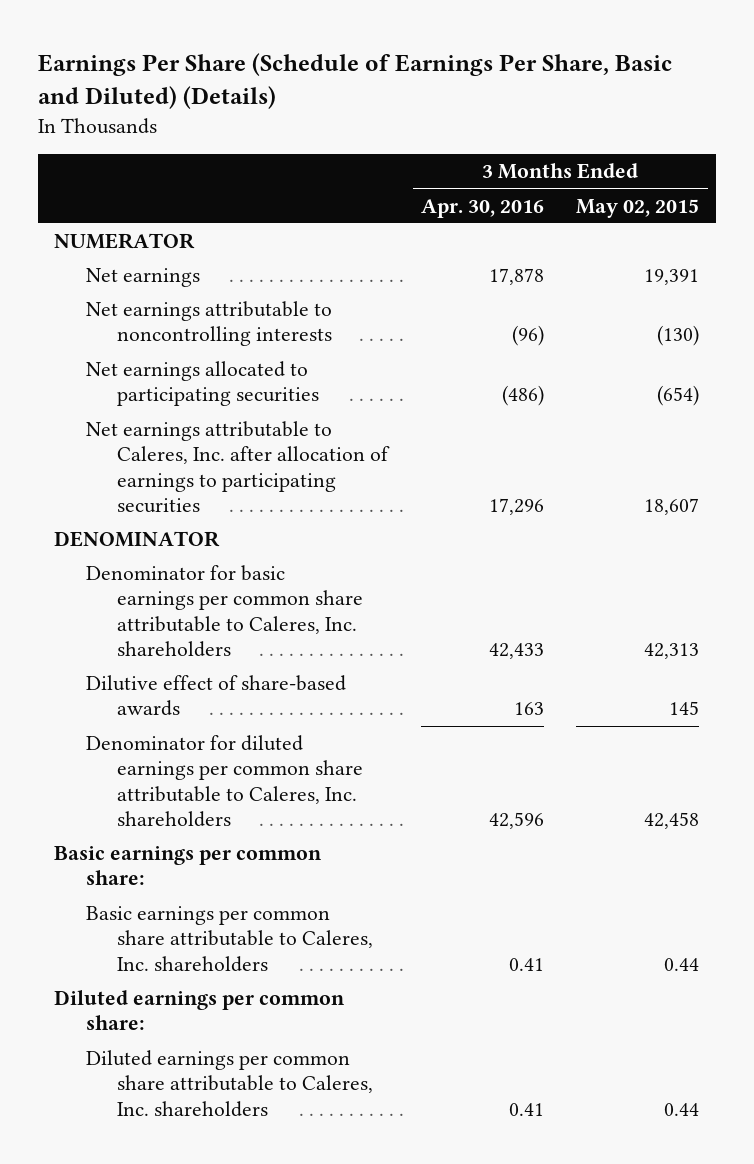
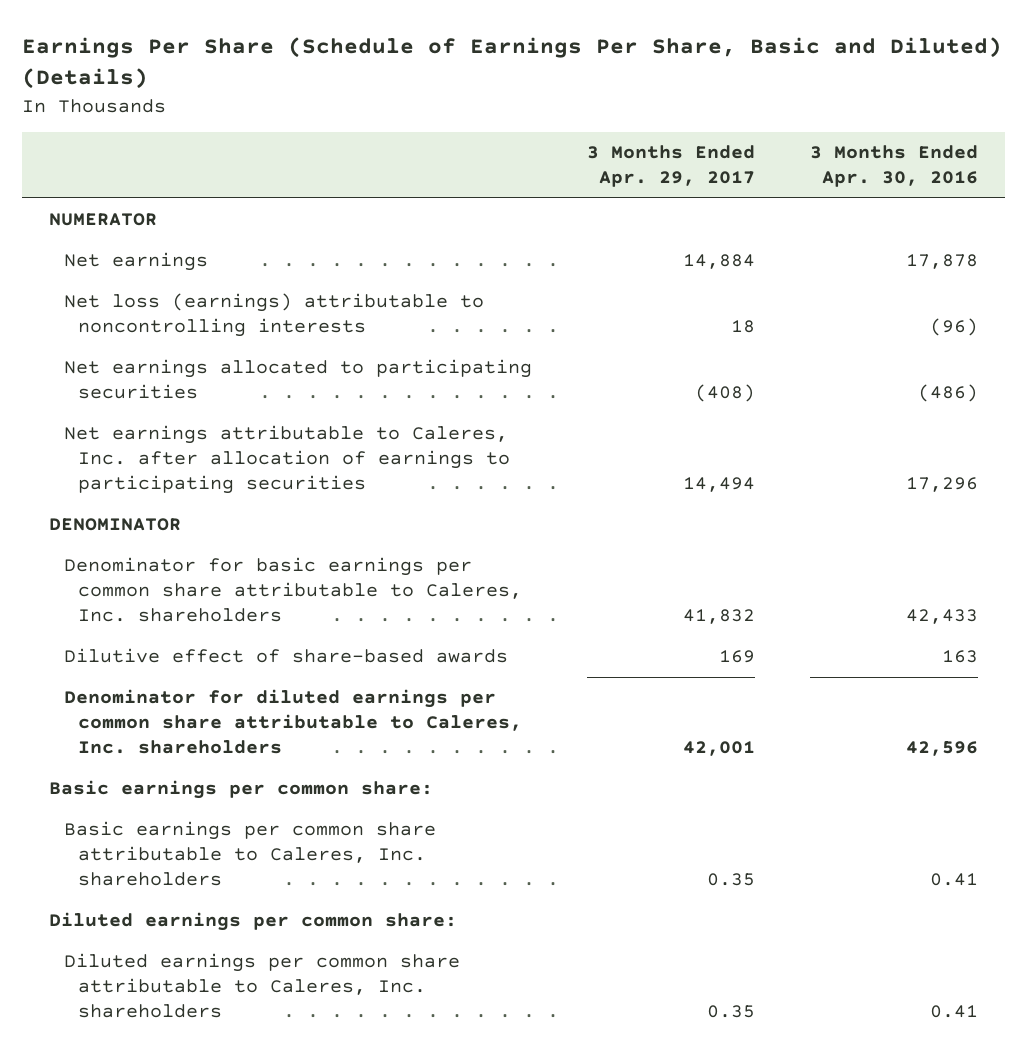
- | 3 Months Ended Apr. 30, 2016 | 3 Months Ended May 02, 2015
+ | 3 Months Ended Apr. 29, 2017 | 3 Months Ended Apr. 30, 2016
- Net earnings attributable to noncontrolling interests | (96) | (130)
+ Net loss (earnings) attributable to noncontrolling interests | 18 | (96)

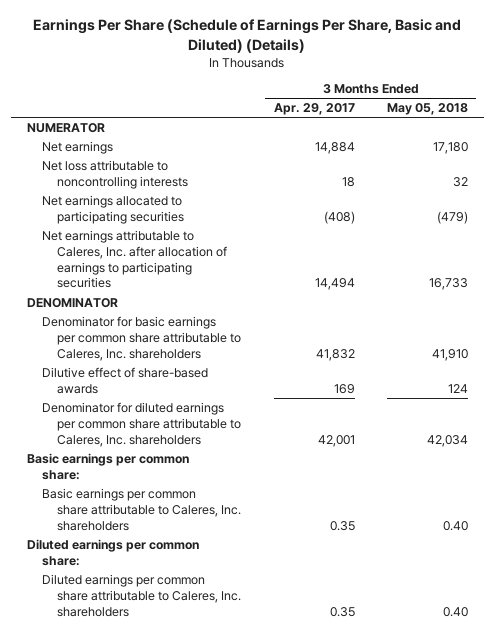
- | 3 Months Ended Apr. 29, 2017 | 3 Months Ended Apr. 30, 2016
+ | 3 Months Ended Apr. 29, 2017 | 3 Months Ended May 05, 2018
- Net loss (earnings) attributable to noncontrolling interests | 18 | (96)
+ Net loss attributable to noncontrolling interests | 18 | 32

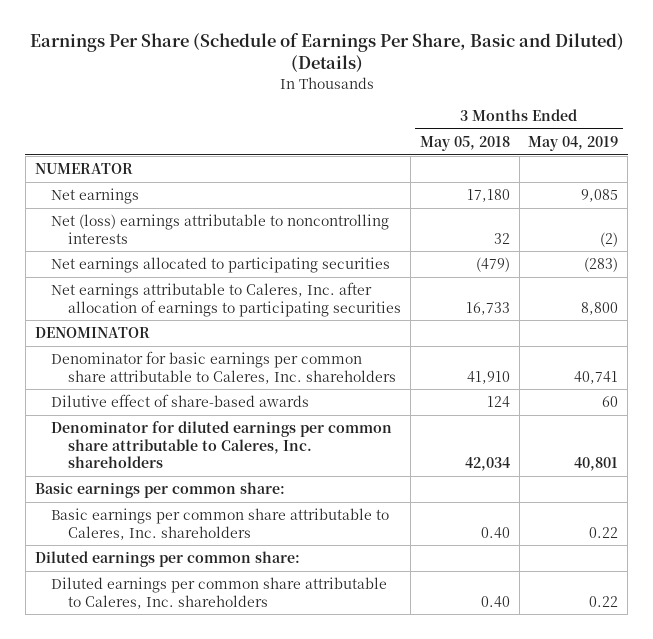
- | 3 Months Ended Apr. 29, 2017 | 3 Months Ended May 05, 2018
+ | 3 Months Ended May 05, 2018 | 3 Months Ended May 04, 2019
- Net loss attributable to noncontrolling interests | 18 | 32
+ Net (loss) earnings attributable to noncontrolling interests | 32 | (2)

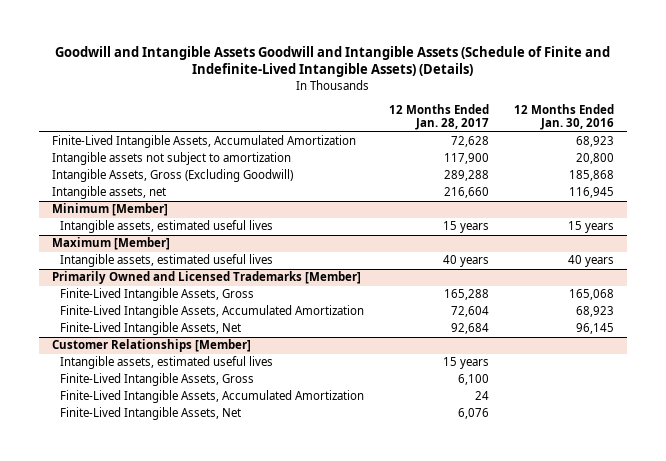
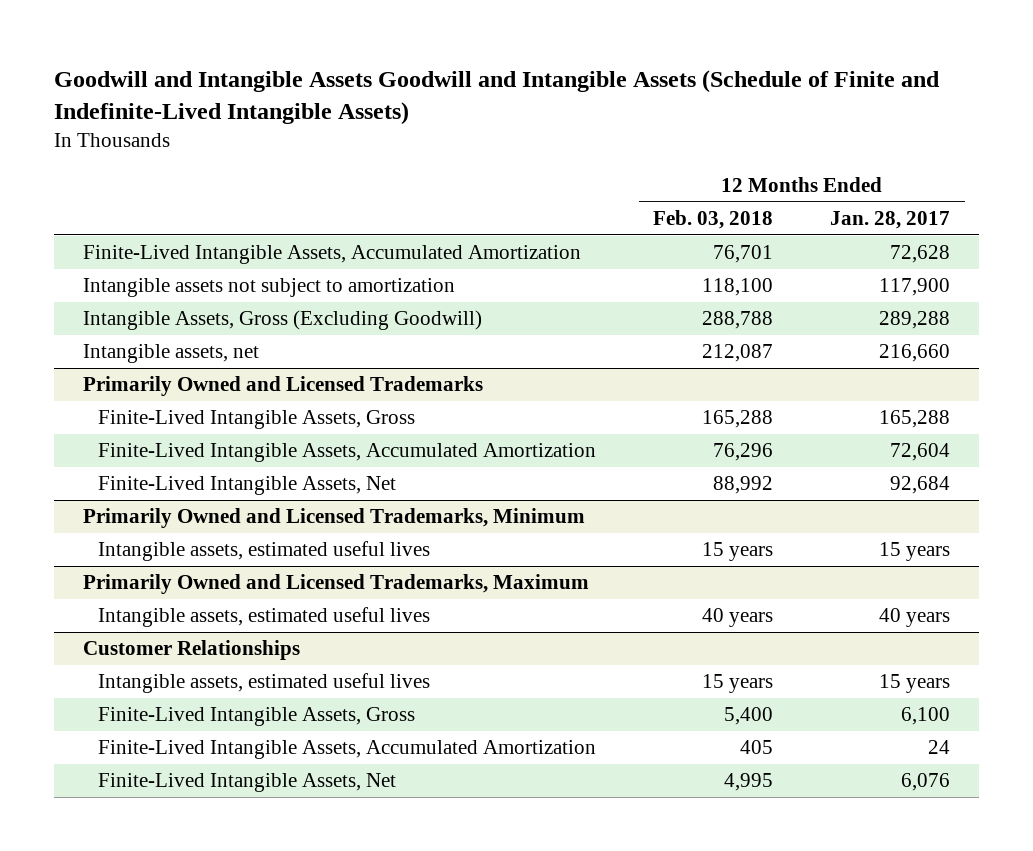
- Goodwill and Intangible Assets Goodwill and Intangible Assets (Schedule of Finite and Indefinite-Lived Intangible Assets) (Details)
+ Goodwill and Intangible Assets Goodwill and Intangible Assets (Schedule of Finite and Indefinite-Lived Intangible Assets)
- | 12 Months Ended Jan. 28, 2017 | 12 Months Ended Jan. 30, 2016
+ | 12 Months Ended Feb. 03, 2018 | 12 Months Ended Jan. 28, 2017
- Minimum [Member]
- Intangible assets, estimated useful lives | 15 years | 15 years
- Maximum [Member]
- Intangible assets, estimated useful lives | 40 years | 40 years
- Primarily Owned and Licensed Trademarks [Member]
+ Primarily Owned and Licensed Trademarks
- Customer Relationships [Member]
+ Primarily Owned and Licensed Trademarks, Minimum
+ Primarily Owned and Licensed Trademarks, Maximum
+ Intangible assets, estimated useful lives | 40 years | 40 years
+ Customer Relationships
+ Intangible assets, estimated useful lives | 15 years | 15 years

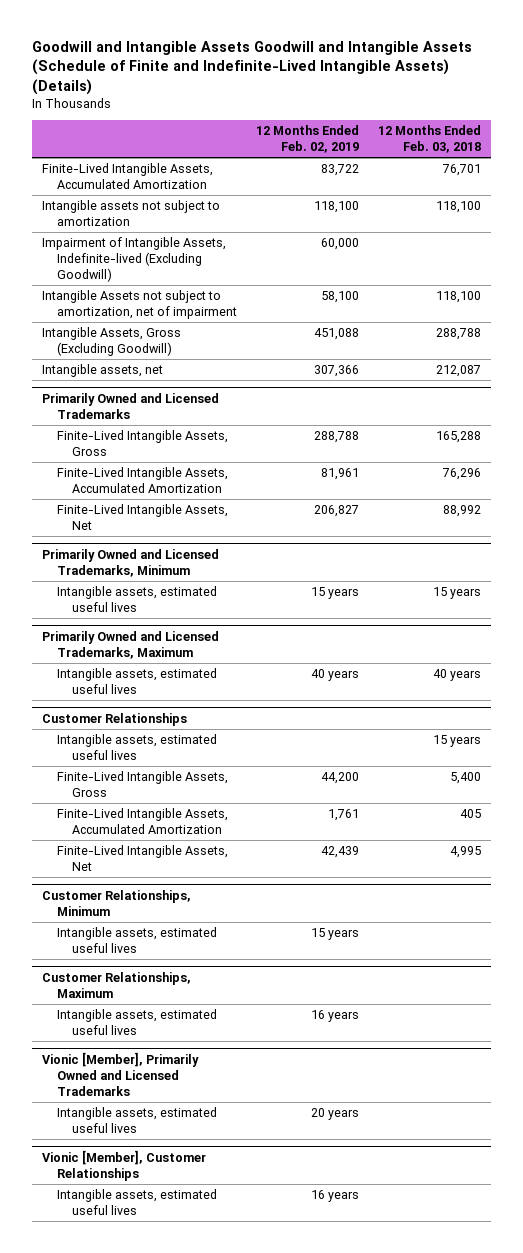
- Goodwill and Intangible Assets Goodwill and Intangible Assets (Schedule of Finite and Indefinite-Lived Intangible Assets)
+ Goodwill and Intangible Assets Goodwill and Intangible Assets (Schedule of Finite and Indefinite-Lived Intangible Assets) (Details)
- | 12 Months Ended Feb. 03, 2018 | 12 Months Ended Jan. 28, 2017
+ | 12 Months Ended Feb. 02, 2019 | 12 Months Ended Feb. 03, 2018
+ Impairment of Intangible Assets, Indefinite-lived (Excluding Goodwill) | 60,000 |
+ Intangible Assets not subject to amortization, net of impairment | 58,100 | 118,100
+ Customer Relationships, Minimum
+ Intangible assets, estimated useful lives | 15 years |
+ Customer Relationships, Maximum
+ Intangible assets, estimated useful lives | 16 years |
+ Vionic [Member], Primarily Owned and Licensed Trademarks
+ Intangible assets, estimated useful lives | 20 years |
+ Vionic [Member], Customer Relationships
+ Intangible assets, estimated useful lives | 16 years |

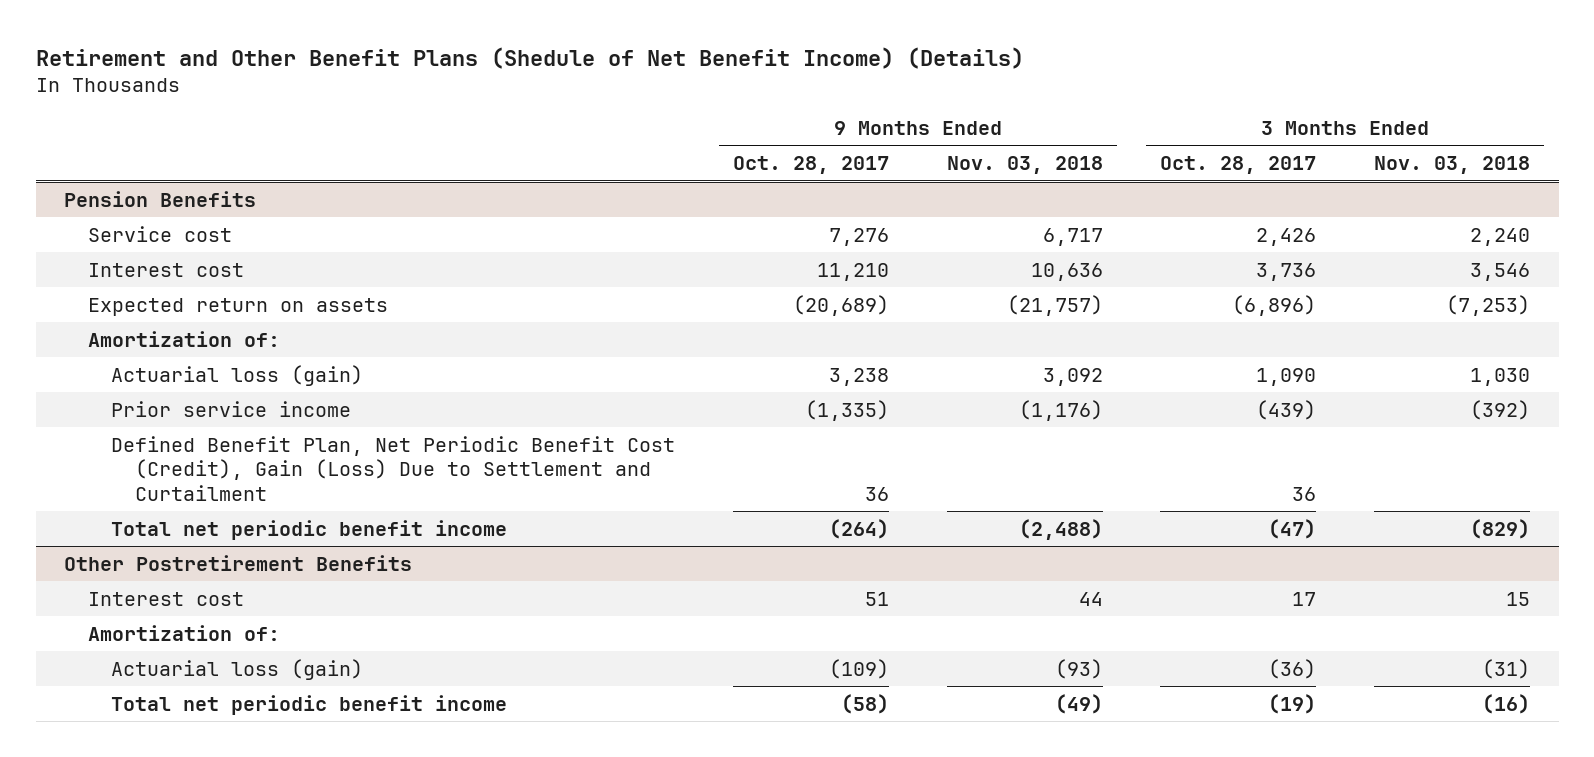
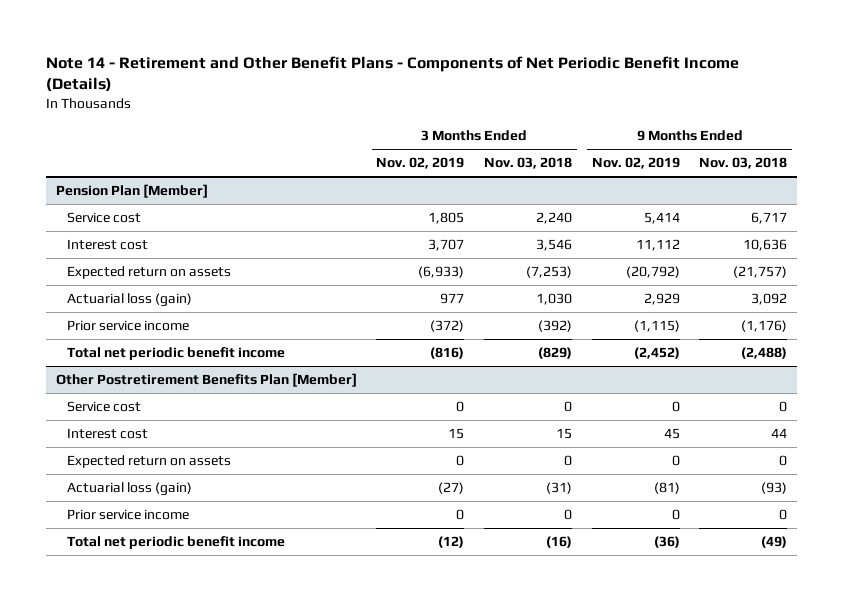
- Retirement and Other Benefit Plans (Shedule of Net Benefit Income) (Details)
+ Note 14 - Retirement and Other Benefit Plans - Components of Net Periodic Benefit Income (Details)
- | 9 Months Ended Oct. 28, 2017 | 9 Months Ended Nov. 03, 2018 | 3 Months Ended Oct. 28, 2017 | 3 Months Ended Nov. 03, 2018
+ | 3 Months Ended Nov. 02, 2019 | 3 Months Ended Nov. 03, 2018 | 9 Months Ended Nov. 02, 2019 | 9 Months Ended Nov. 03, 2018
- Pension Benefits
+ Pension Plan [Member]
- Amortization of:
- Defined Benefit Plan, Net Periodic Benefit Cost (Credit), Gain (Loss) Due to Settlement and Curtailment | 36 | | 36 |
- Other Postretirement Benefits
+ Other Postretirement Benefits Plan [Member]
+ Service cost | 0 | 0 | 0 | 0
- Amortization of:
+ Expected return on assets | 0 | 0 | 0 | 0
+ Prior service income | 0 | 0 | 0 | 0

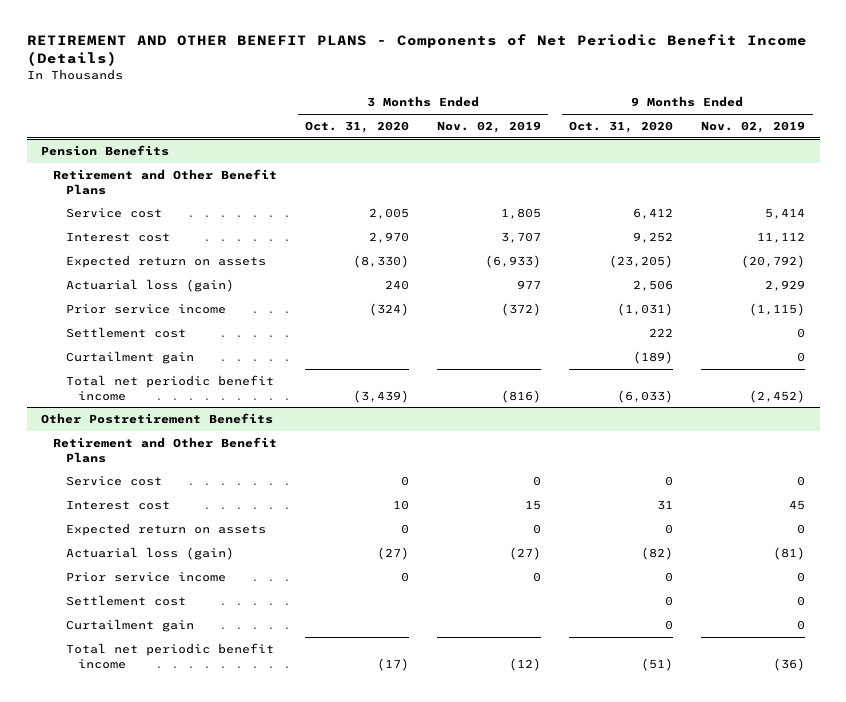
- Note 14 - Retirement and Other Benefit Plans - Components of Net Periodic Benefit Income (Details)
+ RETIREMENT AND OTHER BENEFIT PLANS - Components of Net Periodic Benefit Income (Details)
- | 3 Months Ended Nov. 02, 2019 | 3 Months Ended Nov. 03, 2018 | 9 Months Ended Nov. 02, 2019 | 9 Months Ended Nov. 03, 2018
+ | 3 Months Ended Oct. 31, 2020 | 3 Months Ended Nov. 02, 2019 | 9 Months Ended Oct. 31, 2020 | 9 Months Ended Nov. 02, 2019
- Pension Plan [Member]
+ Pension Benefits
+ Retirement and Other Benefit Plans
+ Settlement cost | | | 222 | 0
+ Curtailment gain | | | (189) | 0
- Other Postretirement Benefits Plan [Member]
+ Other Postretirement Benefits
+ Retirement and Other Benefit Plans
+ Settlement cost | | | 0 | 0
+ Curtailment gain | | | 0 | 0

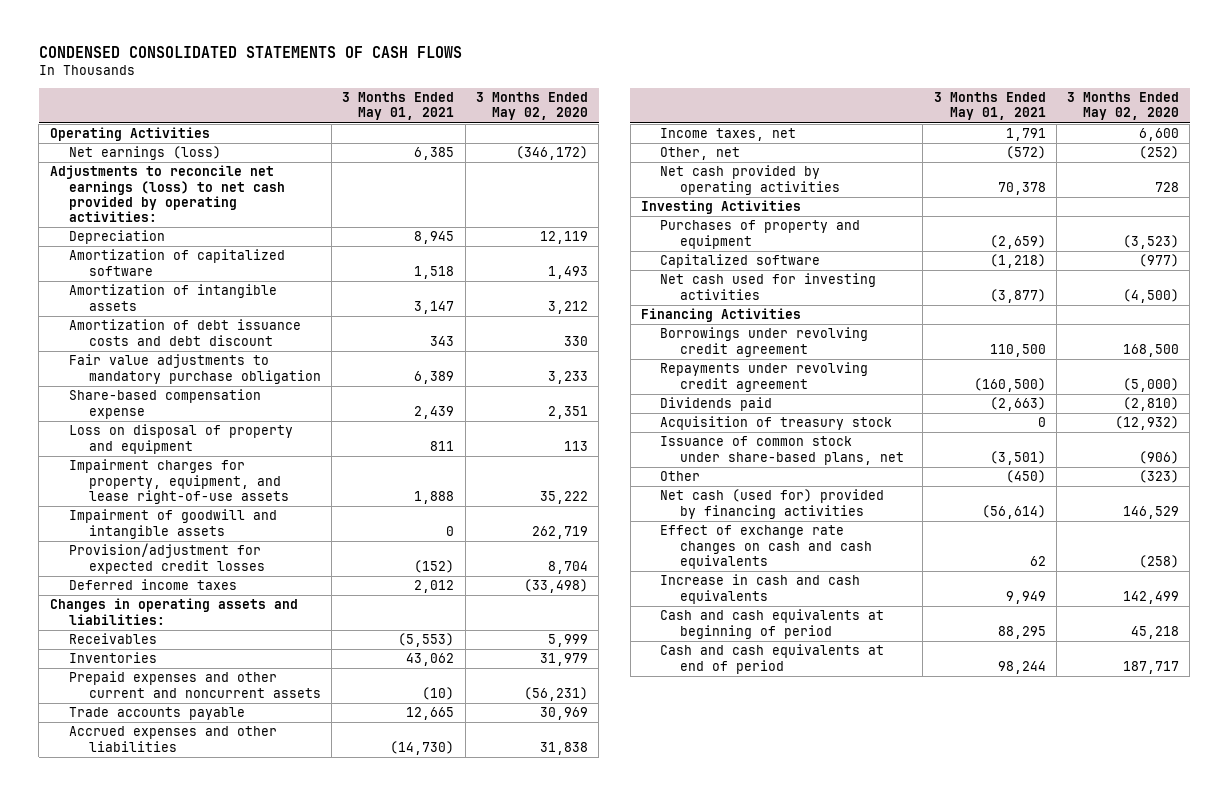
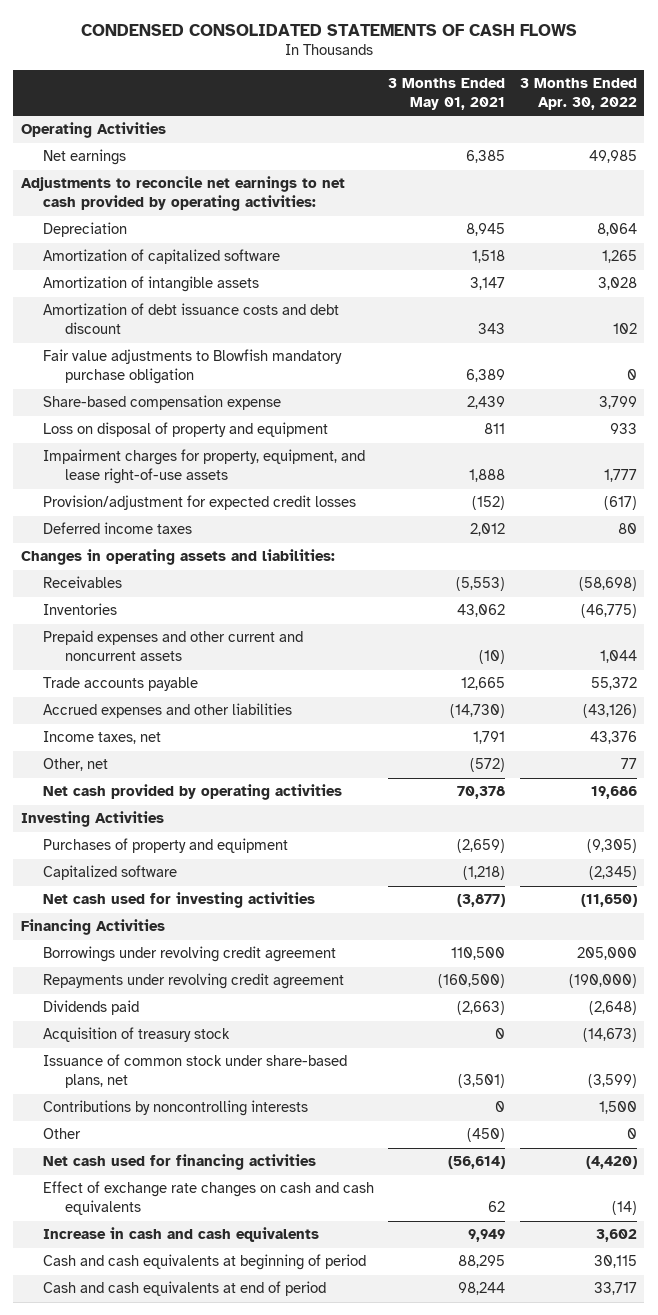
- | 3 Months Ended May 01, 2021 | 3 Months Ended May 02, 2020
+ | 3 Months Ended May 01, 2021 | 3 Months Ended Apr. 30, 2022
- Net earnings (loss) | 6,385 | (346,172)
- Adjustments to reconcile net earnings (loss) to net cash provided by operating activities:
+ Net earnings | 6,385 | 49,985
+ Adjustments to reconcile net earnings to net cash provided by operating activities:
- Fair value adjustments to mandatory purchase obligation | 6,389 | 3,233
+ Fair value adjustments to Blowfish mandatory purchase obligation | 6,389 | 0
- Impairment of goodwill and intangible assets | 0 | 262,719
+ Contributions by noncontrolling interests | 0 | 1,500
- Net cash (used for) provided by financing activities | (56,614) | 146,529
+ Net cash used for financing activities | (56,614) | (4,420)

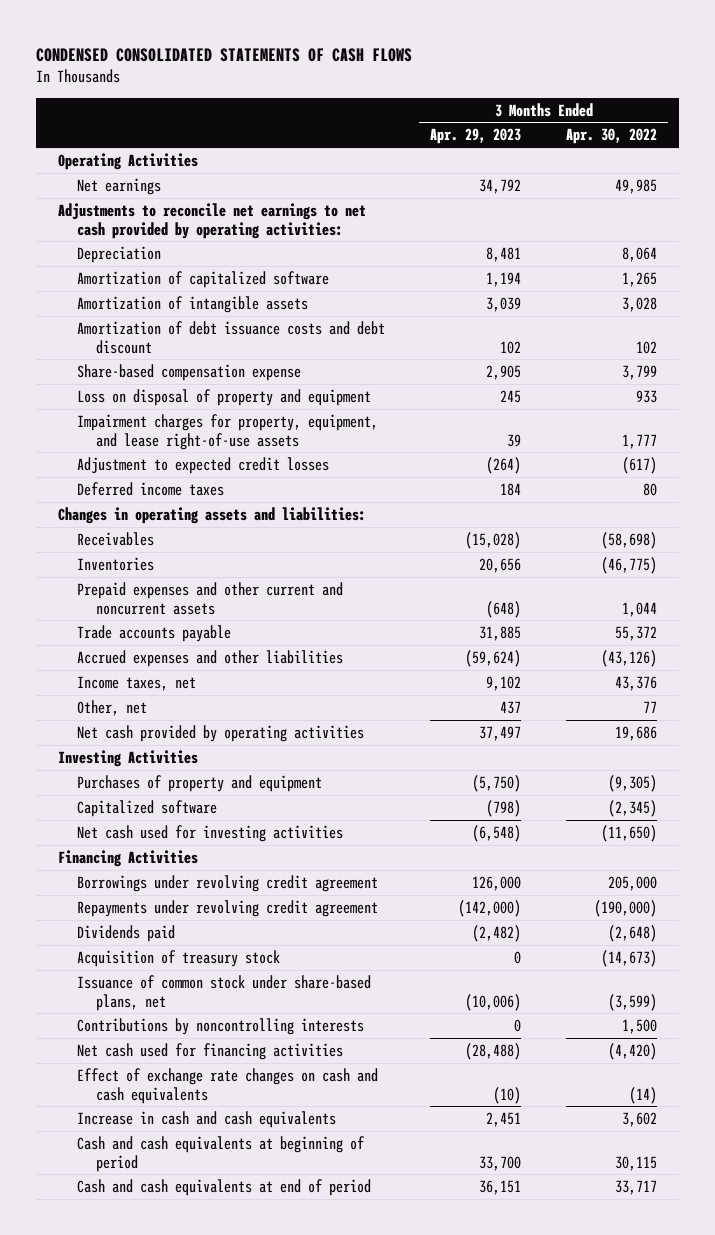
- | 3 Months Ended May 01, 2021 | 3 Months Ended Apr. 30, 2022
+ | 3 Months Ended Apr. 29, 2023 | 3 Months Ended Apr. 30, 2022
- Fair value adjustments to Blowfish mandatory purchase obligation | 6,389 | 0
- Provision/adjustment for expected credit losses | (152) | (617)
+ Adjustment to expected credit losses | (264) | (617)
- Other | (450) | 0

